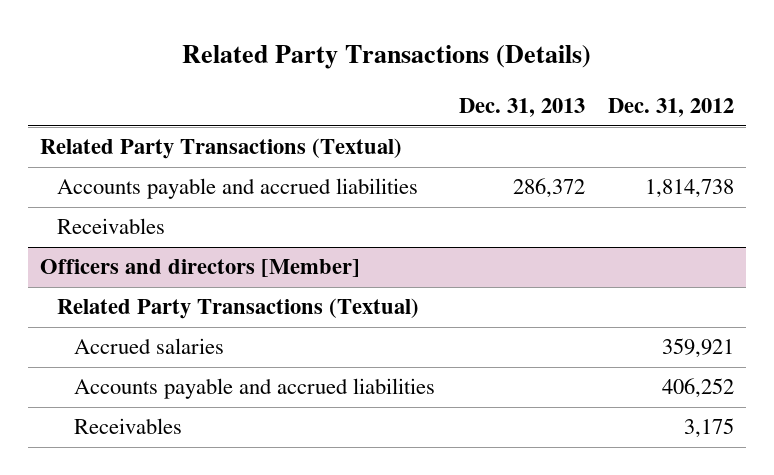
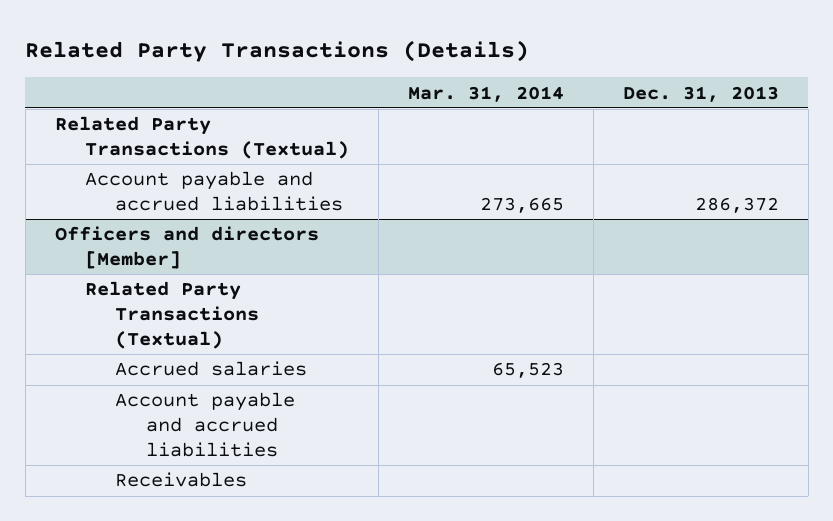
- | Dec. 31, 2013 | Dec. 31, 2012
+ | Mar. 31, 2014 | Dec. 31, 2013
- Accounts payable and accrued liabilities | 286,372 | 1,814,738
- Receivables
+ Account payable and accrued liabilities | 273,665 | 286,372
@ Officers and directors [Member]
- Accounts payable and accrued liabilities | | 406,252
+ Account payable and accrued liabilities

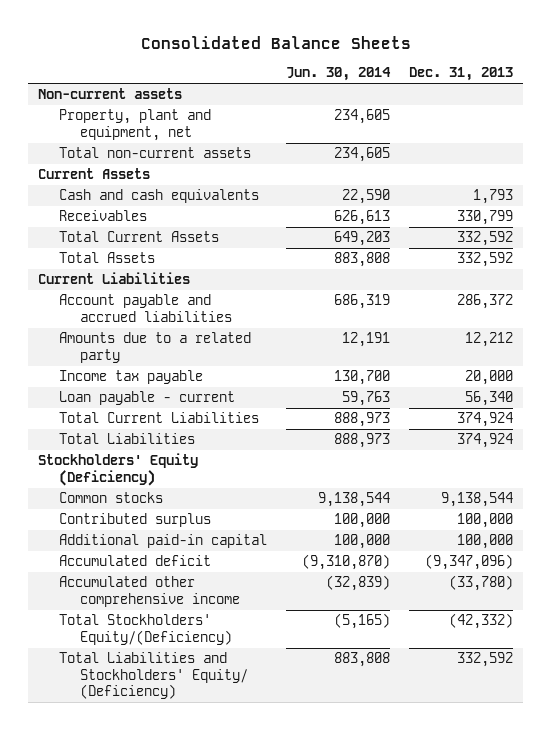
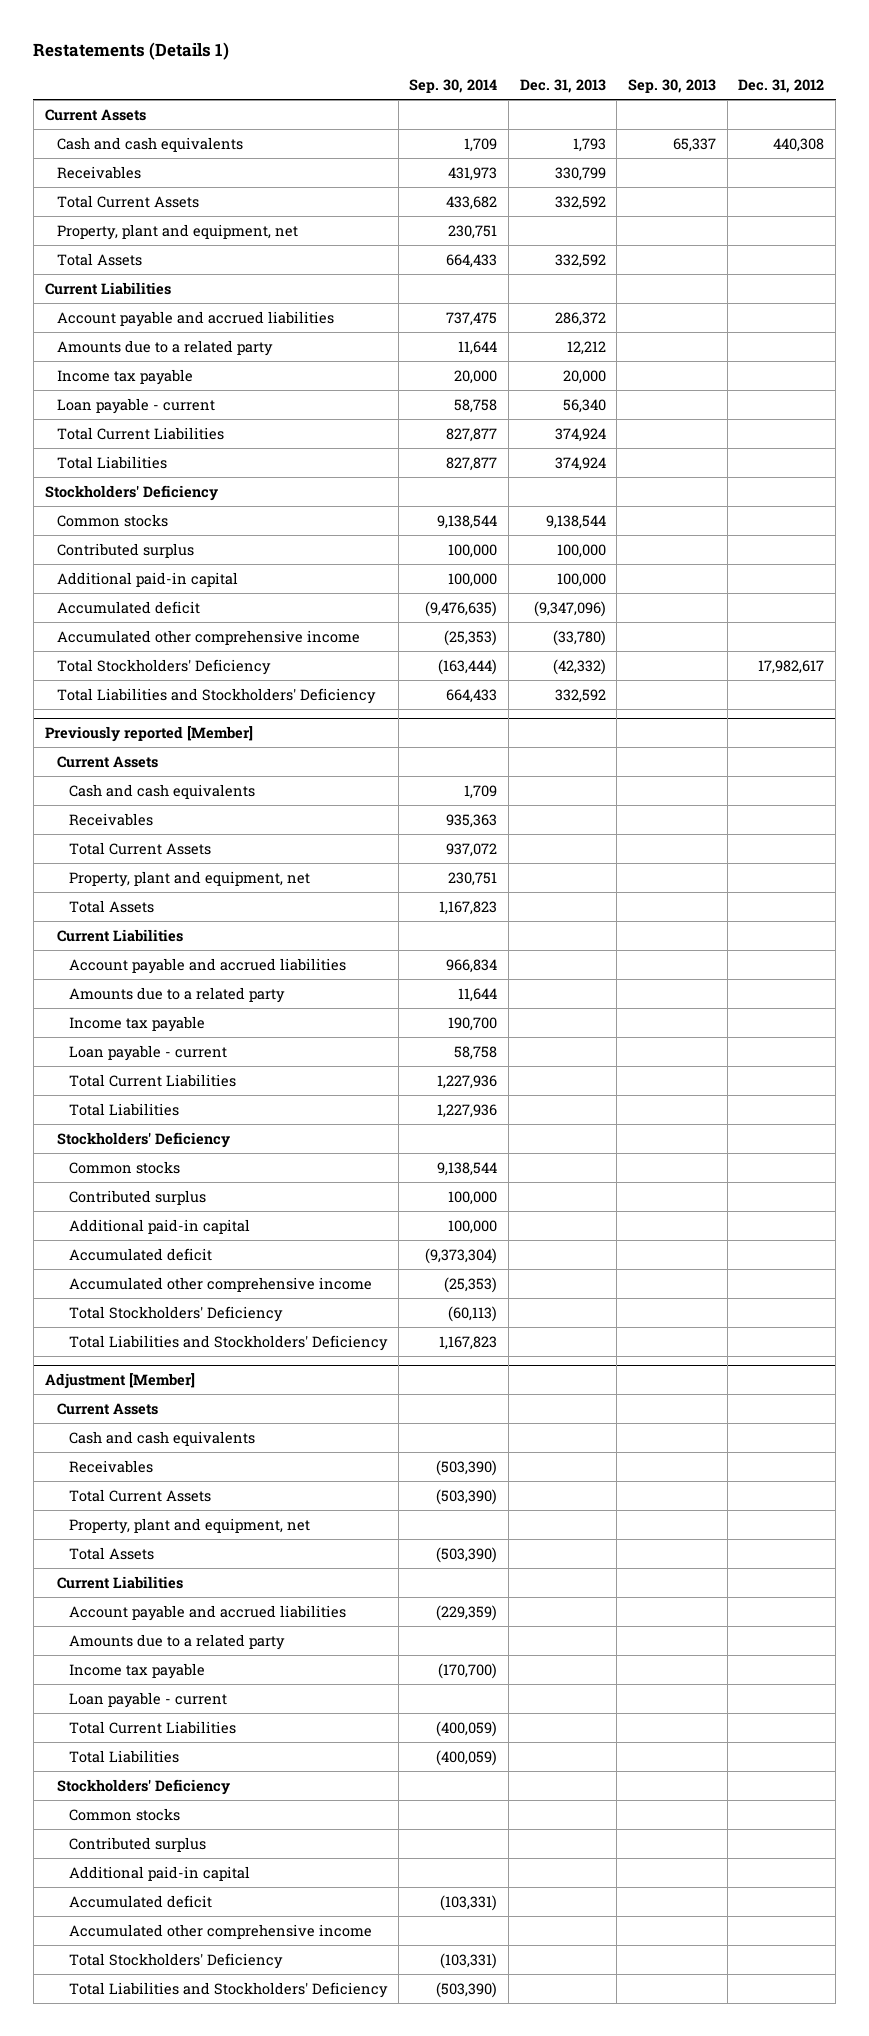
- Consolidated Balance Sheets
+ Restatements (Details 1)
- | Jun. 30, 2014 | Dec. 31, 2013
+ | Sep. 30, 2014 | Dec. 31, 2013 | Sep. 30, 2013 | Dec. 31, 2012
- Non-current assets
- Total non-current assets | 234,605 |
moved down: Property, plant and equipment, net | 230,751 | | |
- Stockholders' Equity (Deficiency)
+ Stockholders' Deficiency
- Total Stockholders' Equity/(Deficiency) | (5,165) | (42,332)
- Total Liabilities and Stockholders' Equity/ (Deficiency) | 883,808 | 332,592
+ Total Stockholders' Deficiency | (163,444) | (42,332) | | 17,982,617
+ Total Liabilities and Stockholders' Deficiency | 664,433 | 332,592 | |
+ Previously reported [Member]
+ Current Assets
+ Cash and cash equivalents | 1,709 | | |
+ Receivables | 935,363 | | |
+ Total Current Assets | 937,072 | | |
+ Property, plant and equipment, net | 230,751 | | |
+ Total Assets | 1,167,823 | | |
+ Current Liabilities
+ Account payable and accrued liabilities | 966,834 | | |
+ Amounts due to a related party | 11,644 | | |
+ Income tax payable | 190,700 | | |
+ Loan payable - current | 58,758 | | |
+ Total Current Liabilities | 1,227,936 | | |
+ Total Liabilities | 1,227,936 | | |
+ Stockholders' Deficiency
+ Common stocks | 9,138,544 | | |
+ Contributed surplus | 100,000 | | |
+ Additional paid-in capital | 100,000 | | |
+ Accumulated deficit | (9,373,304) | | |
+ Accumulated other comprehensive income | (25,353) | | |
+ Total Stockholders' Deficiency | (60,113) | | |
+ Total Liabilities and Stockholders' Deficiency | 1,167,823 | | |
+ Adjustment [Member]
+ Current Assets
+ Cash and cash equivalents
+ Receivables | (503,390) | | |
+ Total Current Assets | (503,390) | | |
+ Property, plant and equipment, net
+ Total Assets | (503,390) | | |
+ Current Liabilities
+ Account payable and accrued liabilities | (229,359) | | |
+ Amounts due to a related party
+ Income tax payable | (170,700) | | |
+ Loan payable - current
+ Total Current Liabilities | (400,059) | | |
+ Total Liabilities | (400,059) | | |
+ Stockholders' Deficiency
+ Common stocks
+ Contributed surplus
+ Additional paid-in capital
+ Accumulated deficit | (103,331) | | |
+ Accumulated other comprehensive income
+ Total Stockholders' Deficiency | (103,331) | | |
+ Total Liabilities and Stockholders' Deficiency | (503,390) | | |

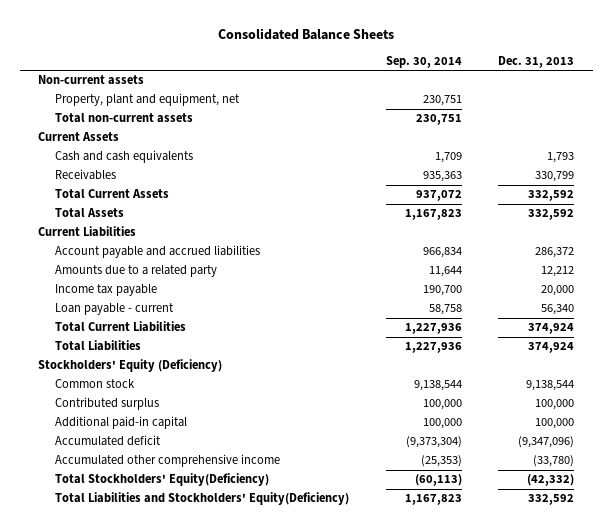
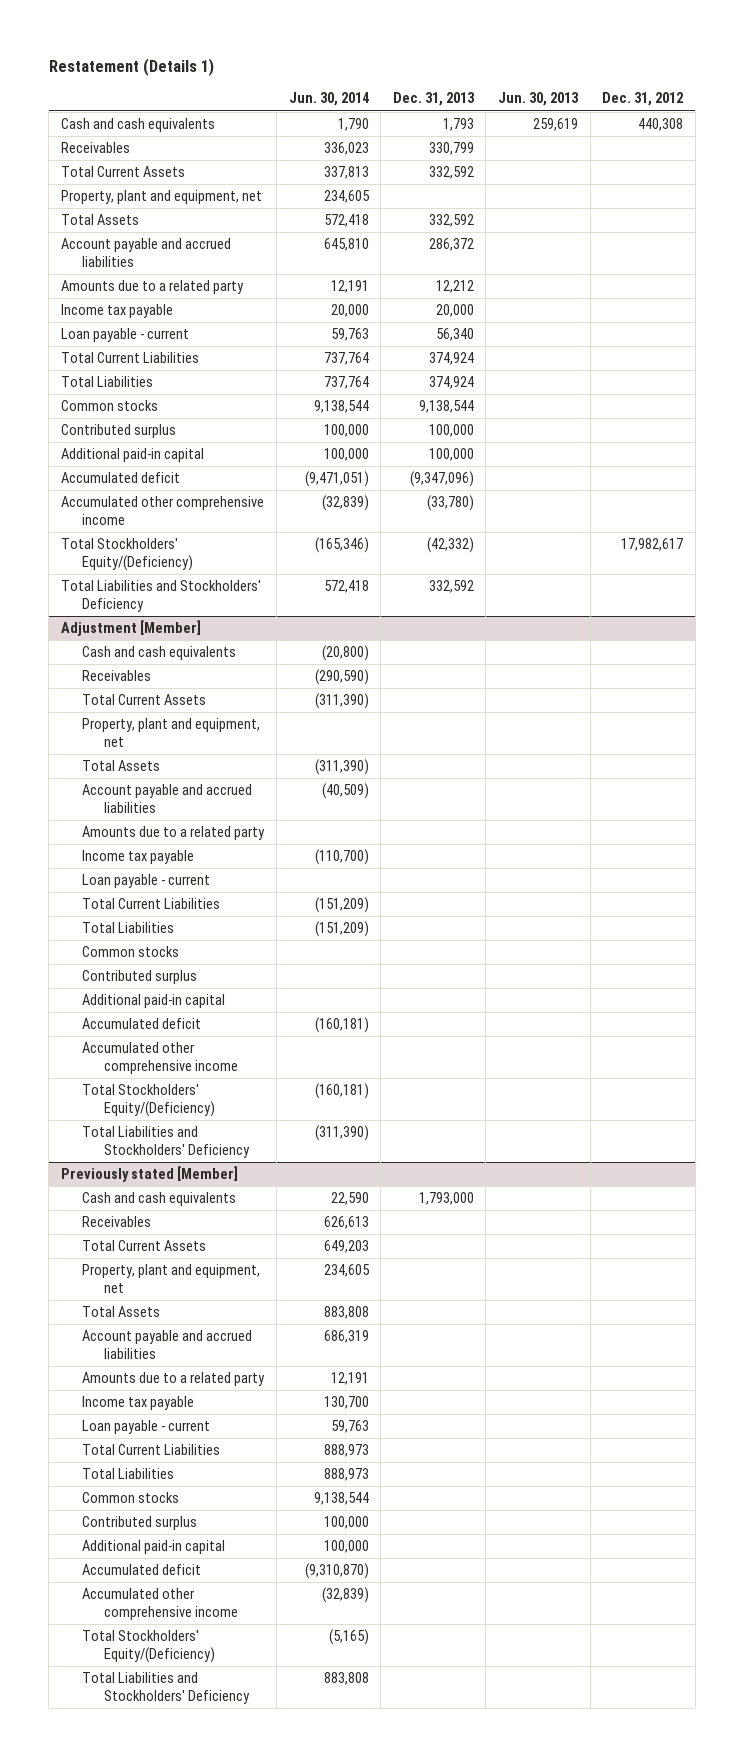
- Consolidated Balance Sheets
+ Restatement (Details 1)
- | Sep. 30, 2014 | Dec. 31, 2013
+ | Jun. 30, 2014 | Dec. 31, 2013 | Jun. 30, 2013 | Dec. 31, 2012
- Non-current assets
- Total non-current assets | 230,751 |
- Current Assets
moved down: Property, plant and equipment, net | 234,605 | | |
- Current Liabilities
- Stockholders' Equity (Deficiency)
- Common stock | 9,138,544 | 9,138,544
+ Common stocks | 9,138,544 | 9,138,544 | |
- Total Stockholders' Equity(Deficiency) | (60,113) | (42,332)
- Total Liabilities and Stockholders' Equity(Deficiency) | 1,167,823 | 332,592
+ Total Stockholders' Equity/(Deficiency) | (165,346) | (42,332) | | 17,982,617
+ Total Liabilities and Stockholders' Deficiency | 572,418 | 332,592 | |
+ Adjustment [Member]
+ Cash and cash equivalents | (20,800) | | |
+ Receivables | (290,590) | | |
+ Total Current Assets | (311,390) | | |
+ Property, plant and equipment, net
+ Total Assets | (311,390) | | |
+ Account payable and accrued liabilities | (40,509) | | |
+ Amounts due to a related party
+ Income tax payable | (110,700) | | |
+ Loan payable - current
+ Total Current Liabilities | (151,209) | | |
+ Total Liabilities | (151,209) | | |
+ Common stocks
+ Contributed surplus
+ Additional paid-in capital
+ Accumulated deficit | (160,181) | | |
+ Accumulated other comprehensive income
+ Total Stockholders' Equity/(Deficiency) | (160,181) | | |
+ Total Liabilities and Stockholders' Deficiency | (311,390) | | |
+ Previously stated [Member]
+ Cash and cash equivalents | 22,590 | 1,793,000 | |
+ Receivables | 626,613 | | |
+ Total Current Assets | 649,203 | | |
+ Property, plant and equipment, net | 234,605 | | |
+ Total Assets | 883,808 | | |
+ Account payable and accrued liabilities | 686,319 | | |
+ Amounts due to a related party | 12,191 | | |
+ Income tax payable | 130,700 | | |
+ Loan payable - current | 59,763 | | |
+ Total Current Liabilities | 888,973 | | |
+ Total Liabilities | 888,973 | | |
+ Common stocks | 9,138,544 | | |
+ Contributed surplus | 100,000 | | |
+ Additional paid-in capital | 100,000 | | |
+ Accumulated deficit | (9,310,870) | | |
+ Accumulated other comprehensive income | (32,839) | | |
+ Total Stockholders' Equity/(Deficiency) | (5,165) | | |
+ Total Liabilities and Stockholders' Deficiency | 883,808 | | |

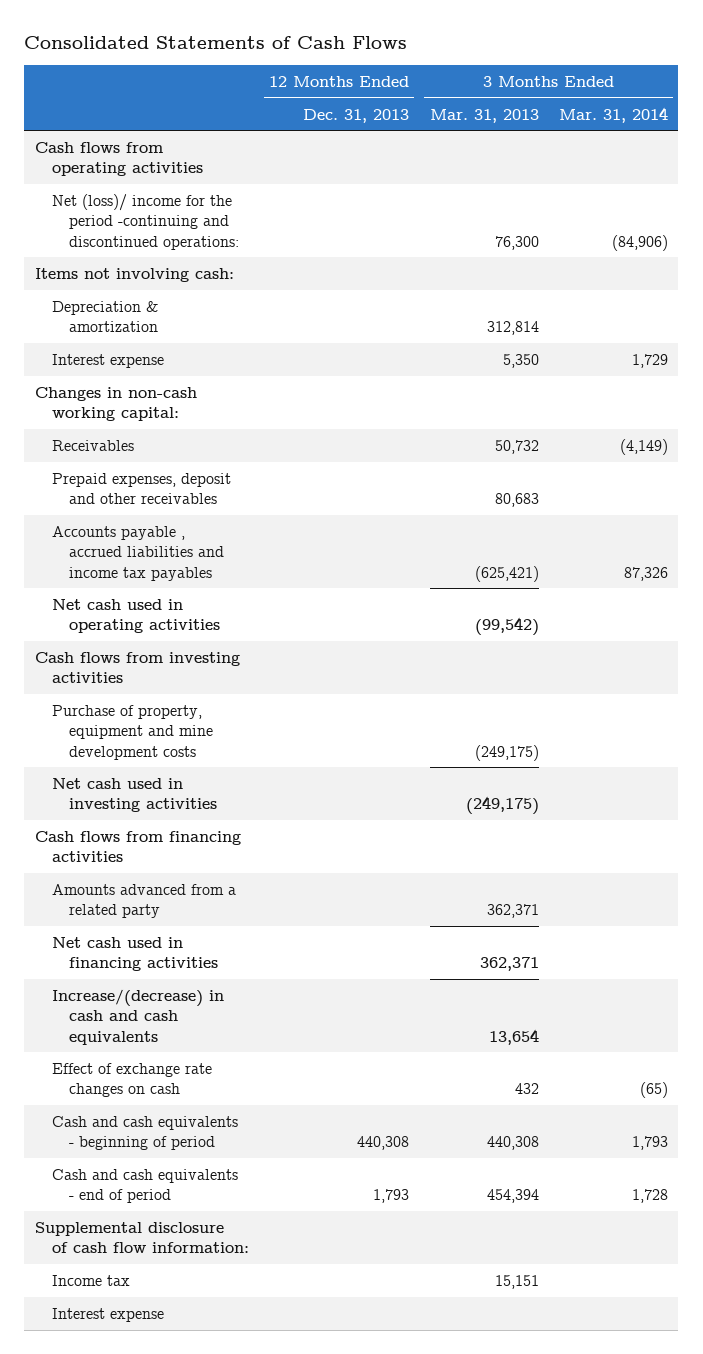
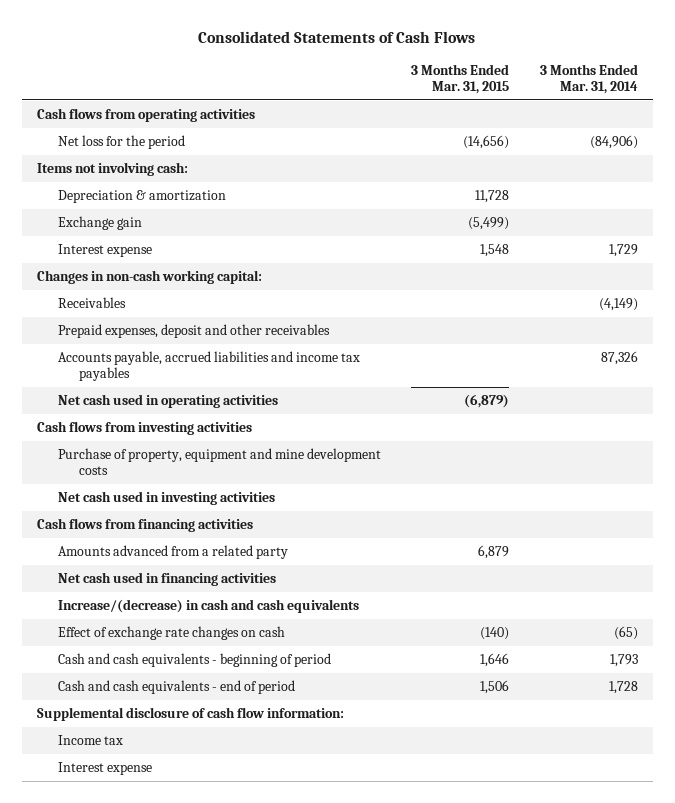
- | 12 Months Ended Dec. 31, 2013 | 3 Months Ended Mar. 31, 2013 | 3 Months Ended Mar. 31, 2014
+ | 3 Months Ended Mar. 31, 2015 | 3 Months Ended Mar. 31, 2014
- Net (loss)/ income for the period -continuing and discontinued operations: | | 76,300 | (84,906)
+ Net loss for the period | (14,656) | (84,906)
+ Exchange gain | (5,499) |
- Accounts payable , accrued liabilities and income tax payables | | (625,421) | 87,326
+ Accounts payable, accrued liabilities and income tax payables | | 87,326

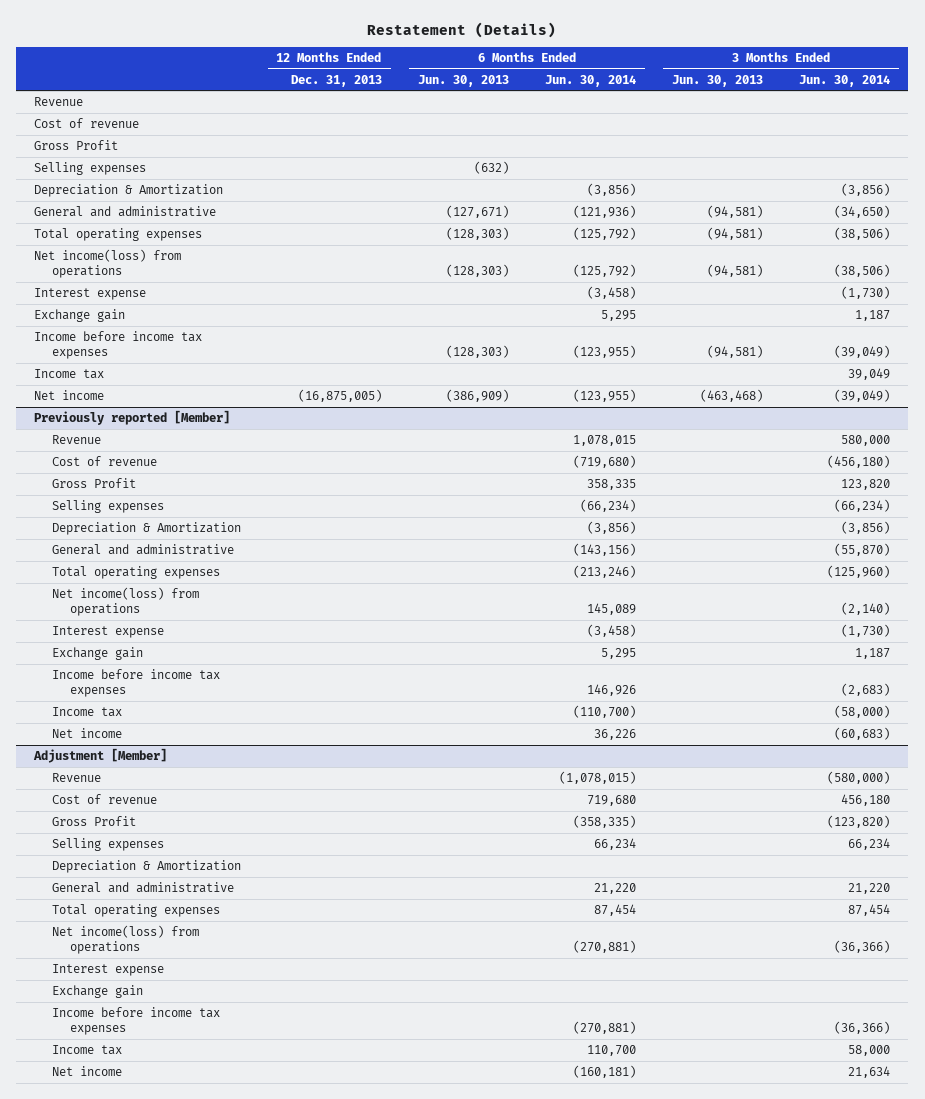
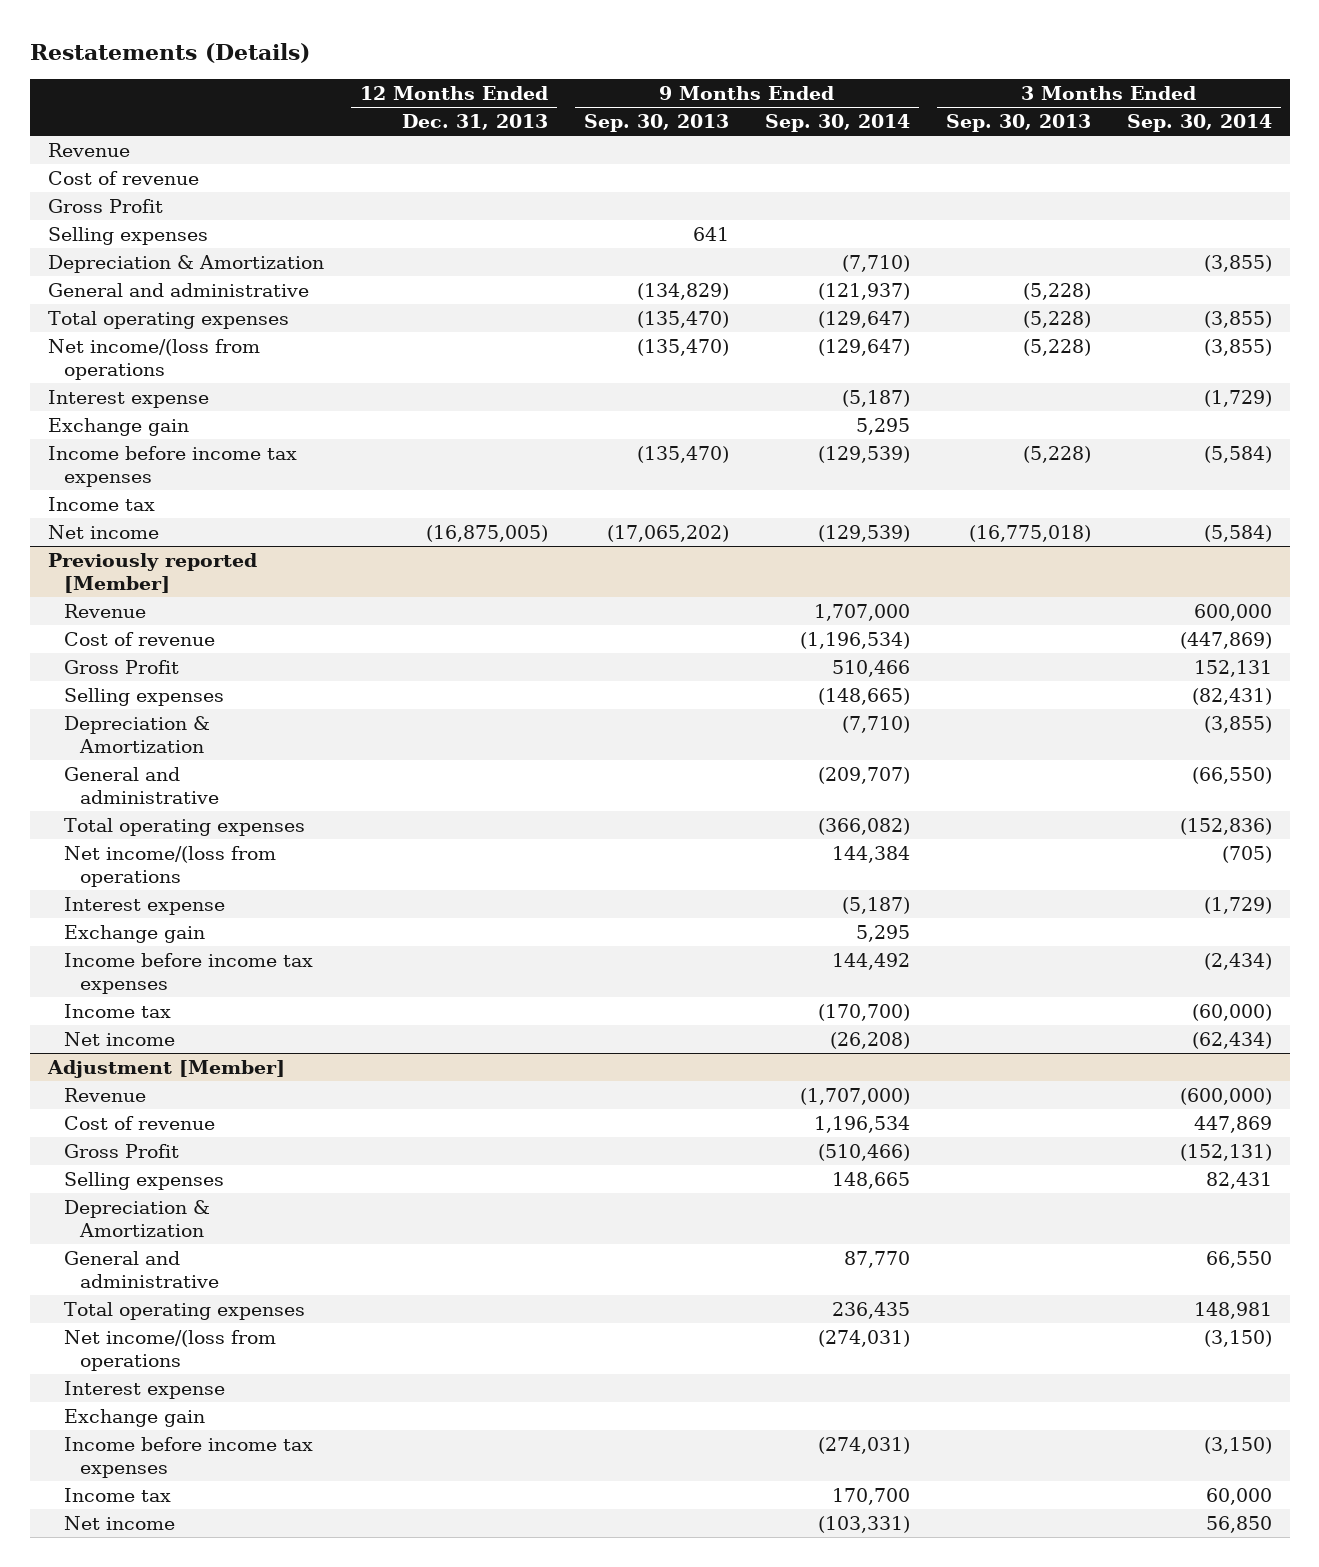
- Restatement (Details)
+ Restatements (Details)
- | 12 Months Ended Dec. 31, 2013 | 6 Months Ended Jun. 30, 2013 | 6 Months Ended Jun. 30, 2014 | 3 Months Ended Jun. 30, 2013 | 3 Months Ended Jun. 30, 2014
+ | 12 Months Ended Dec. 31, 2013 | 9 Months Ended Sep. 30, 2013 | 9 Months Ended Sep. 30, 2014 | 3 Months Ended Sep. 30, 2013 | 3 Months Ended Sep. 30, 2014
- Net income(loss) from operations | | (128,303) | (125,792) | (94,581) | (38,506)
+ Net income/(loss from operations | | (135,470) | (129,647) | (5,228) | (3,855)
@ Previously reported [Member]
- Net income(loss) from operations | | | 145,089 | | (2,140)
+ Net income/(loss from operations | | | 144,384 | | (705)
@ Adjustment [Member]
- Net income(loss) from operations | | | (270,881) | | (36,366)
+ Net income/(loss from operations | | | (274,031) | | (3,150)

